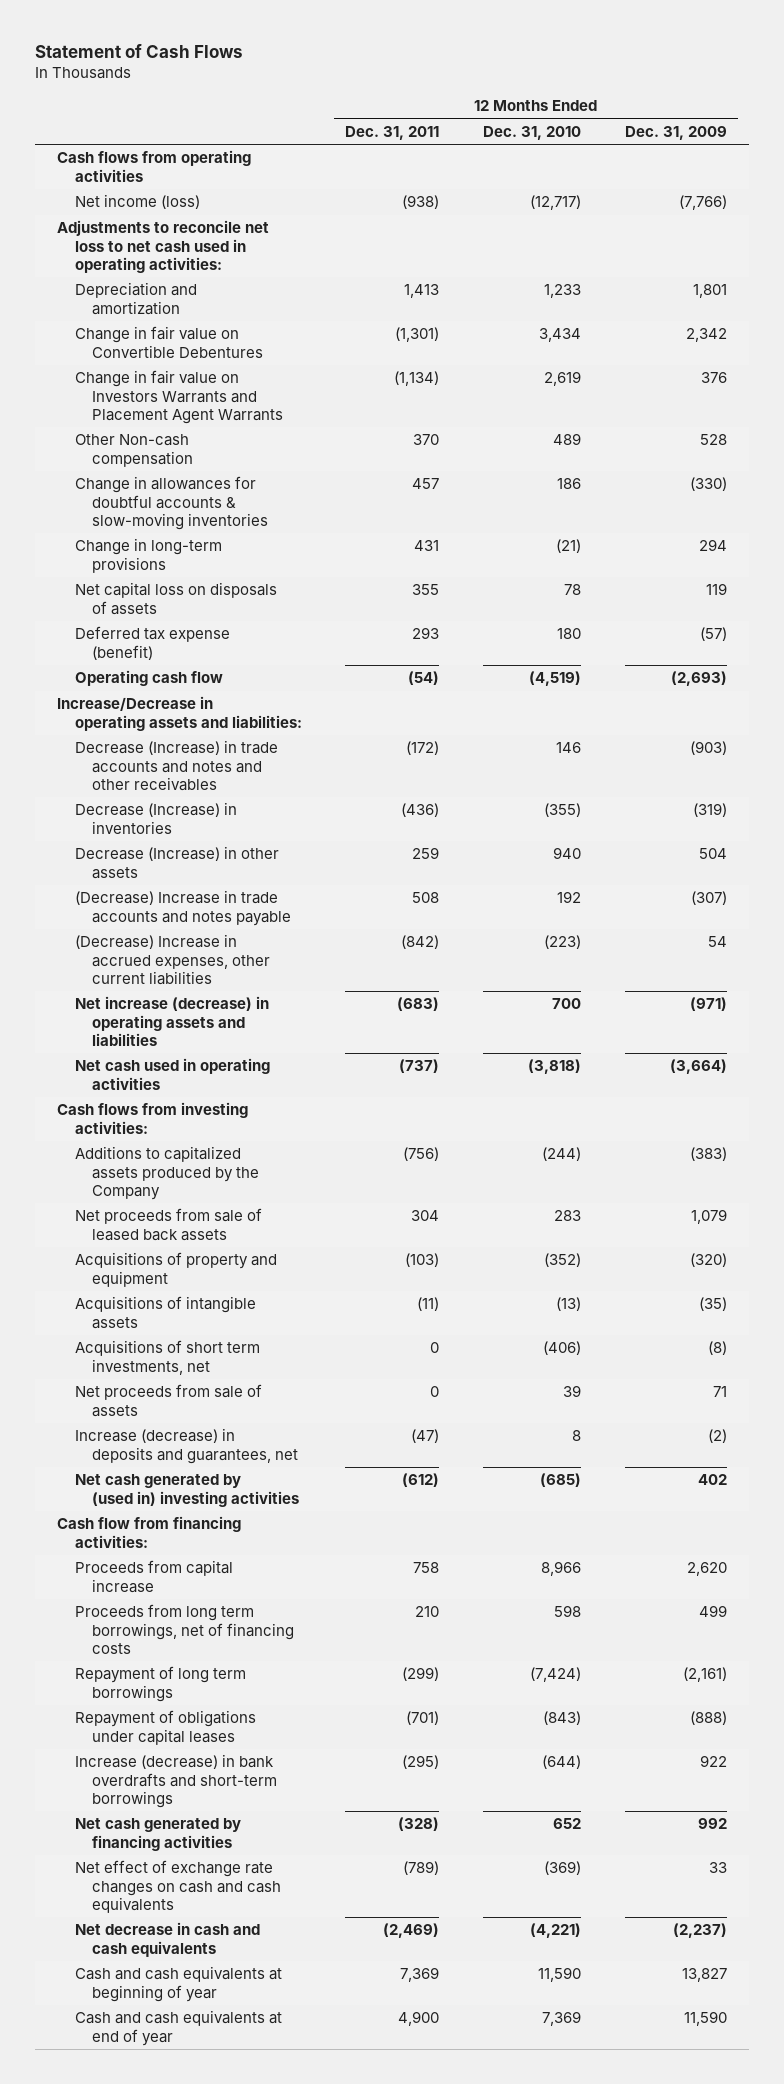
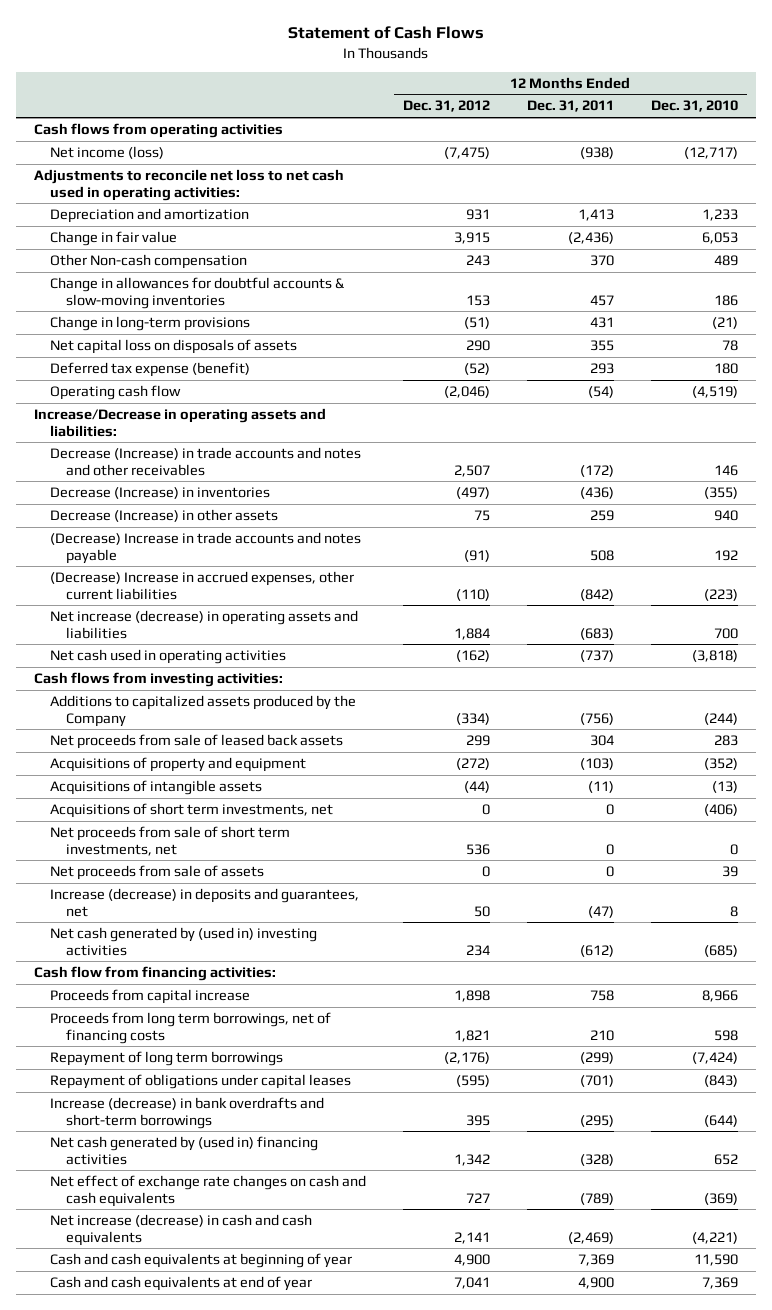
- | 12 Months Ended Dec. 31, 2011 | 12 Months Ended Dec. 31, 2010 | 12 Months Ended Dec. 31, 2009
+ | 12 Months Ended Dec. 31, 2012 | 12 Months Ended Dec. 31, 2011 | 12 Months Ended Dec. 31, 2010
- Change in fair value on Convertible Debentures | (1,301) | 3,434 | 2,342
- Change in fair value on Investors Warrants and Placement Agent Warrants | (1,134) | 2,619 | 376
+ Change in fair value | 3,915 | (2,436) | 6,053
+ Net proceeds from sale of short term investments, net | 536 | 0 | 0
- Net cash generated by financing activities | (328) | 652 | 992
+ Net cash generated by (used in) financing activities | 1,342 | (328) | 652
- Net decrease in cash and cash equivalents | (2,469) | (4,221) | (2,237)
+ Net increase (decrease) in cash and cash equivalents | 2,141 | (2,469) | (4,221)

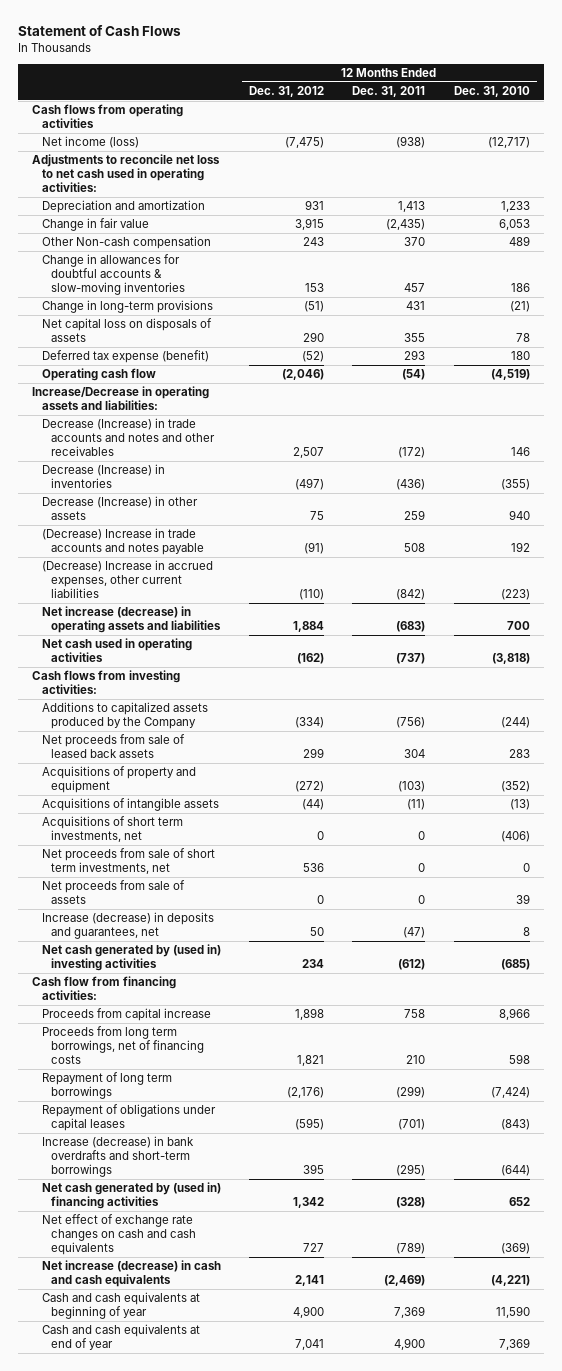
- Change in fair value | 3,915 | (2,436) | 6,053
+ Change in fair value | 3,915 | (2,435) | 6,053

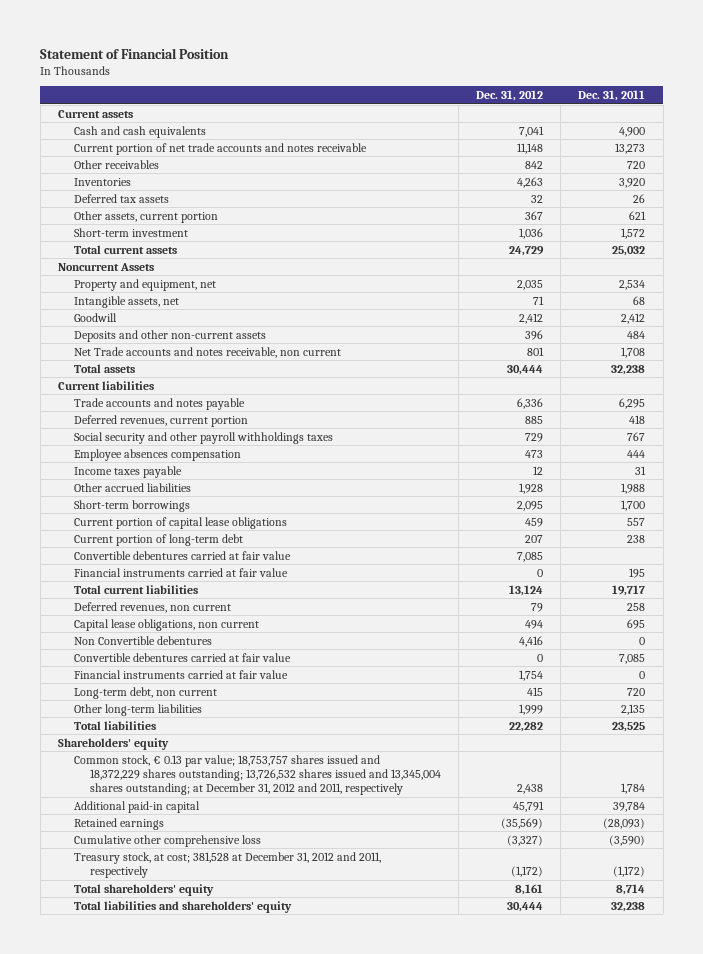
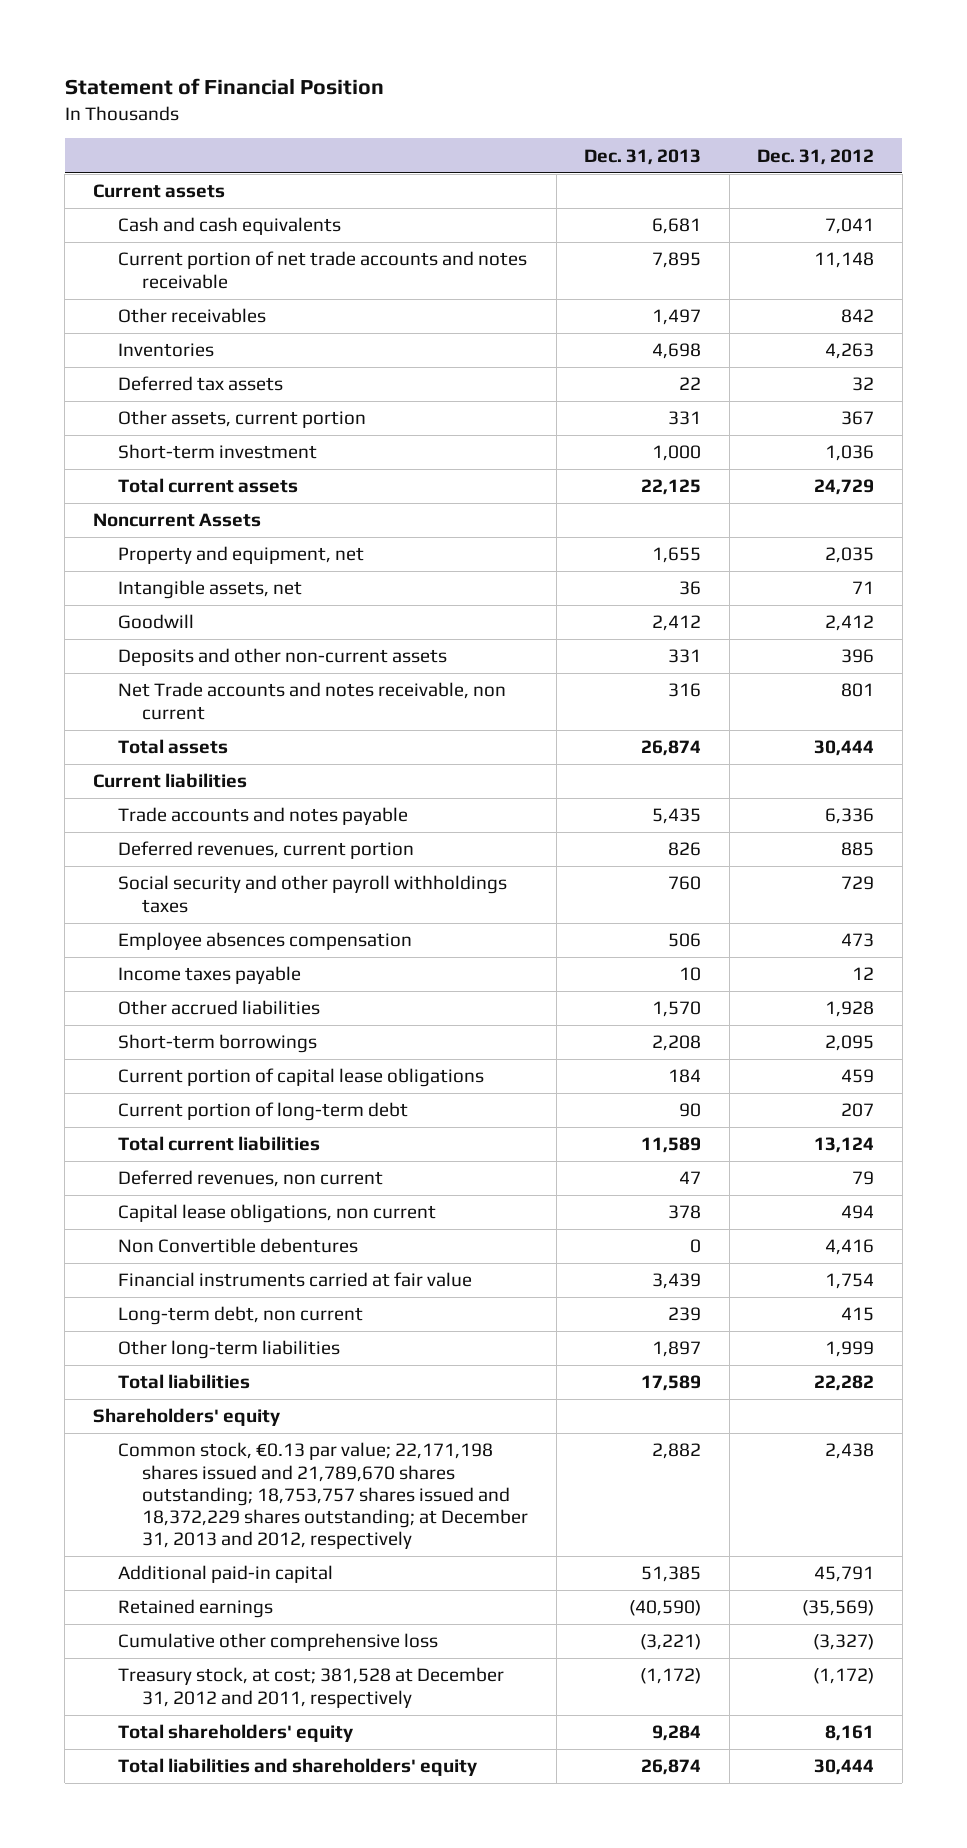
- | Dec. 31, 2012 | Dec. 31, 2011
+ | Dec. 31, 2013 | Dec. 31, 2012
- Convertible debentures carried at fair value | 7,085 |
- Financial instruments carried at fair value | 0 | 195
- Convertible debentures carried at fair value | 0 | 7,085
- Common stock, € 0.13 par value; 18,753,757 shares issued and 18,372,229 shares outstanding; 13,726,532 shares issued and 13,345,004 shares outstanding; at December 31, 2012 and 2011, respectively | 2,438 | 1,784
+ Common stock, €0.13 par value; 22,171,198 shares issued and 21,789,670 shares outstanding; 18,753,757 shares issued and 18,372,229 shares outstanding; at December 31, 2013 and 2012, respectively | 2,882 | 2,438

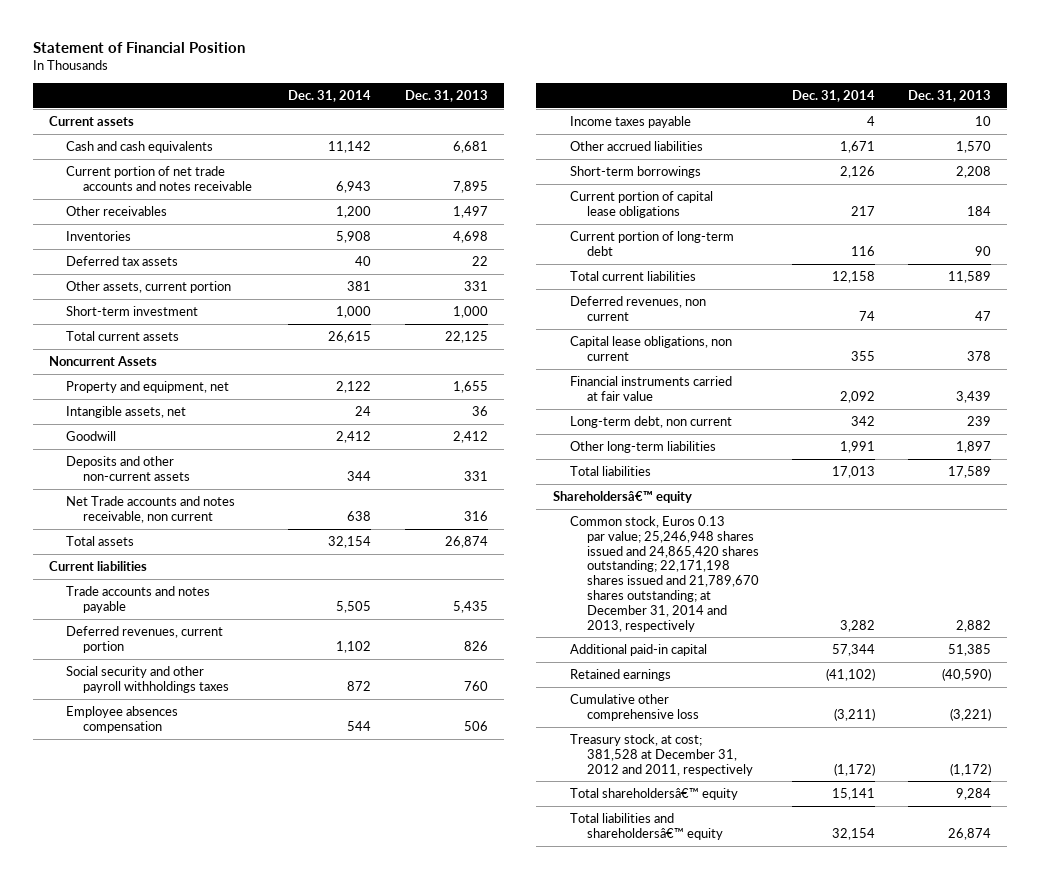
- | Dec. 31, 2013 | Dec. 31, 2012
+ | Dec. 31, 2014 | Dec. 31, 2013
- Non Convertible debentures | 0 | 4,416
- Shareholders' equity
- Common stock, €0.13 par value; 22,171,198 shares issued and 21,789,670 shares outstanding; 18,753,757 shares issued and 18,372,229 shares outstanding; at December 31, 2013 and 2012, respectively | 2,882 | 2,438
+ Shareholdersâ€™ equity
+ Common stock, Euros 0.13 par value; 25,246,948 shares issued and 24,865,420 shares outstanding; 22,171,198 shares issued and 21,789,670 shares outstanding; at December 31, 2014 and 2013, respectively | 3,282 | 2,882
- Total shareholders' equity | 9,284 | 8,161
- Total liabilities and shareholders' equity | 26,874 | 30,444
+ Total shareholdersâ€™ equity | 15,141 | 9,284
+ Total liabilities and shareholdersâ€™ equity | 32,154 | 26,874

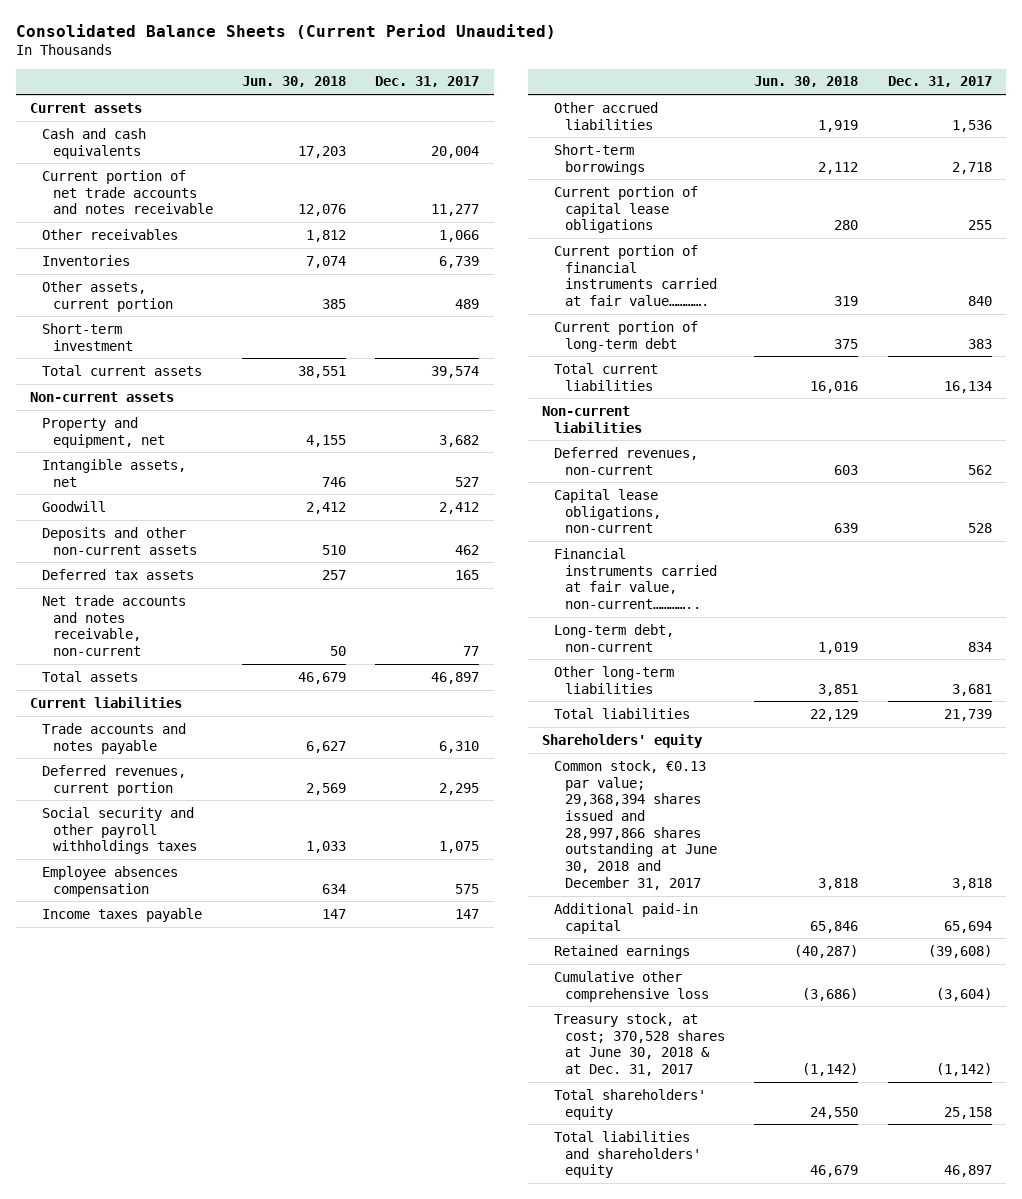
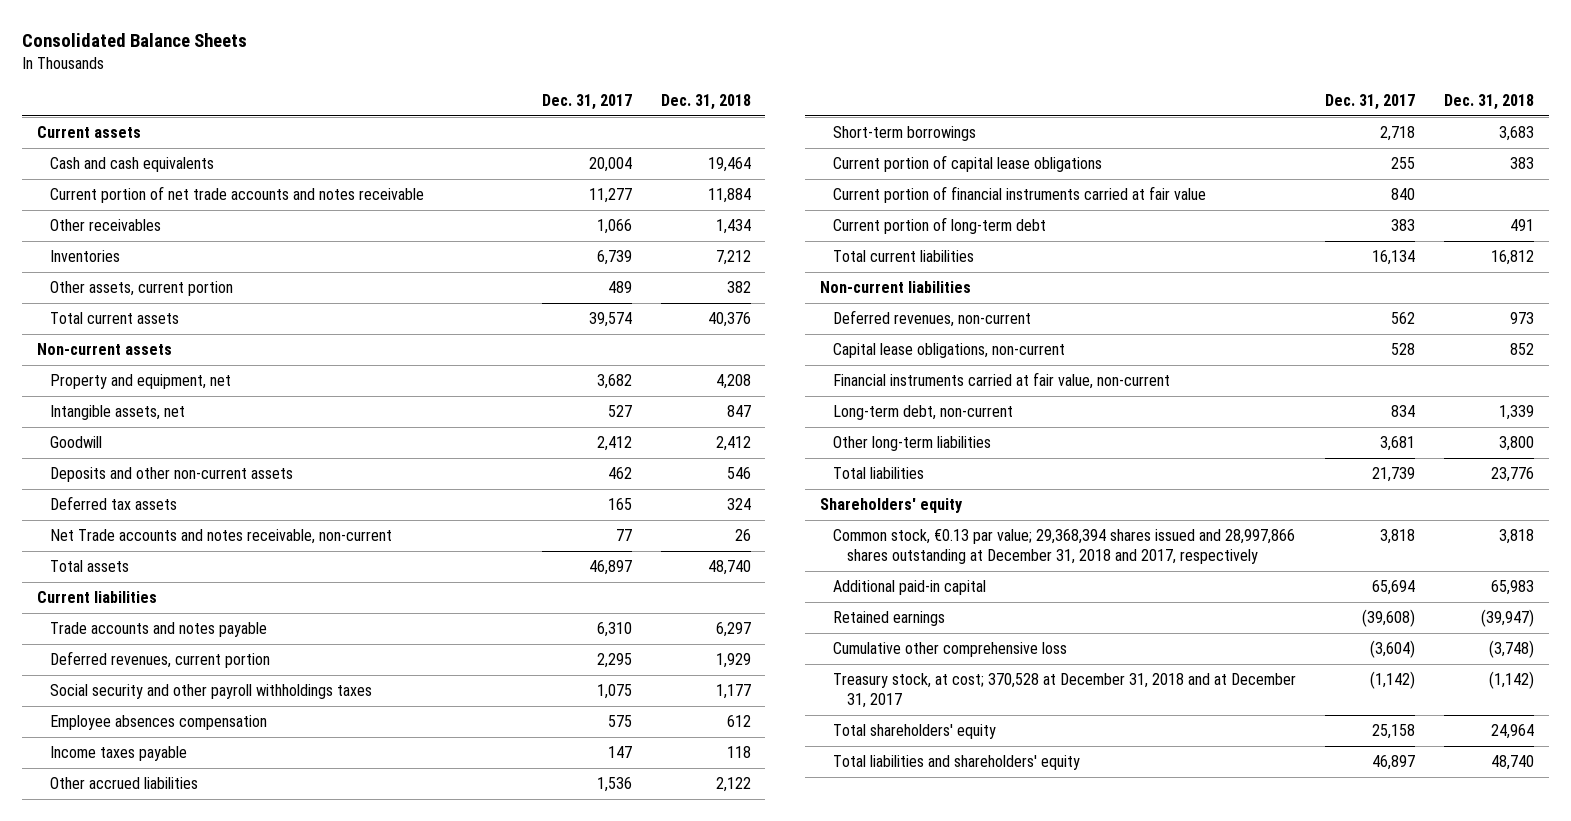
- Consolidated Balance Sheets (Current Period Unaudited)
+ Consolidated Balance Sheets
- | Jun. 30, 2018 | Dec. 31, 2017
+ | Dec. 31, 2017 | Dec. 31, 2018
- Short-term investment
- Net trade accounts and notes receivable, non-current | 50 | 77
+ Net Trade accounts and notes receivable, non-current | 77 | 26
- Current portion of financial instruments carried at fair value…………. | 319 | 840
+ Current portion of financial instruments carried at fair value | 840 |
- Financial instruments carried at fair value, non-current…………..
+ Financial instruments carried at fair value, non-current
- Common stock, €0.13 par value; 29,368,394 shares issued and 28,997,866 shares outstanding at June 30, 2018 and December 31, 2017 | 3,818 | 3,818
+ Common stock, €0.13 par value; 29,368,394 shares issued and 28,997,866 shares outstanding at December 31, 2018 and 2017, respectively | 3,818 | 3,818
- Treasury stock, at cost; 370,528 shares at June 30, 2018 & at Dec. 31, 2017 | (1,142) | (1,142)
+ Treasury stock, at cost; 370,528 at December 31, 2018 and at December 31, 2017 | (1,142) | (1,142)

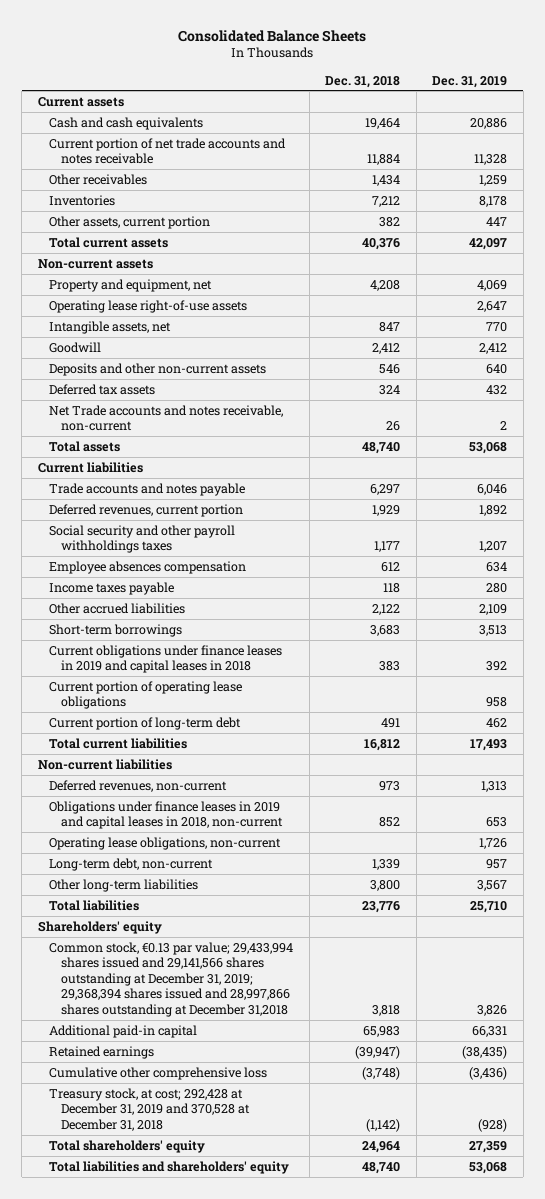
- | Dec. 31, 2017 | Dec. 31, 2018
+ | Dec. 31, 2018 | Dec. 31, 2019
+ Operating lease right-of-use assets | | 2,647
- Current portion of capital lease obligations | 255 | 383
- Current portion of financial instruments carried at fair value | 840 |
+ Current obligations under finance leases in 2019 and capital leases in 2018 | 383 | 392
+ Current portion of operating lease obligations | | 958
- Capital lease obligations, non-current | 528 | 852
- Financial instruments carried at fair value, non-current
+ Obligations under finance leases in 2019 and capital leases in 2018, non-current | 852 | 653
+ Operating lease obligations, non-current | | 1,726
- Common stock, €0.13 par value; 29,368,394 shares issued and 28,997,866 shares outstanding at December 31, 2018 and 2017, respectively | 3,818 | 3,818
+ Common stock, €0.13 par value; 29,433,994 shares issued and 29,141,566 shares outstanding at December 31, 2019; 29,368,394 shares issued and 28,997,866 shares outstanding at December 31,2018 | 3,818 | 3,826
- Treasury stock, at cost; 370,528 at December 31, 2018 and at December 31, 2017 | (1,142) | (1,142)
+ Treasury stock, at cost; 292,428 at December 31, 2019 and 370,528 at December 31, 2018 | (1,142) | (928)

